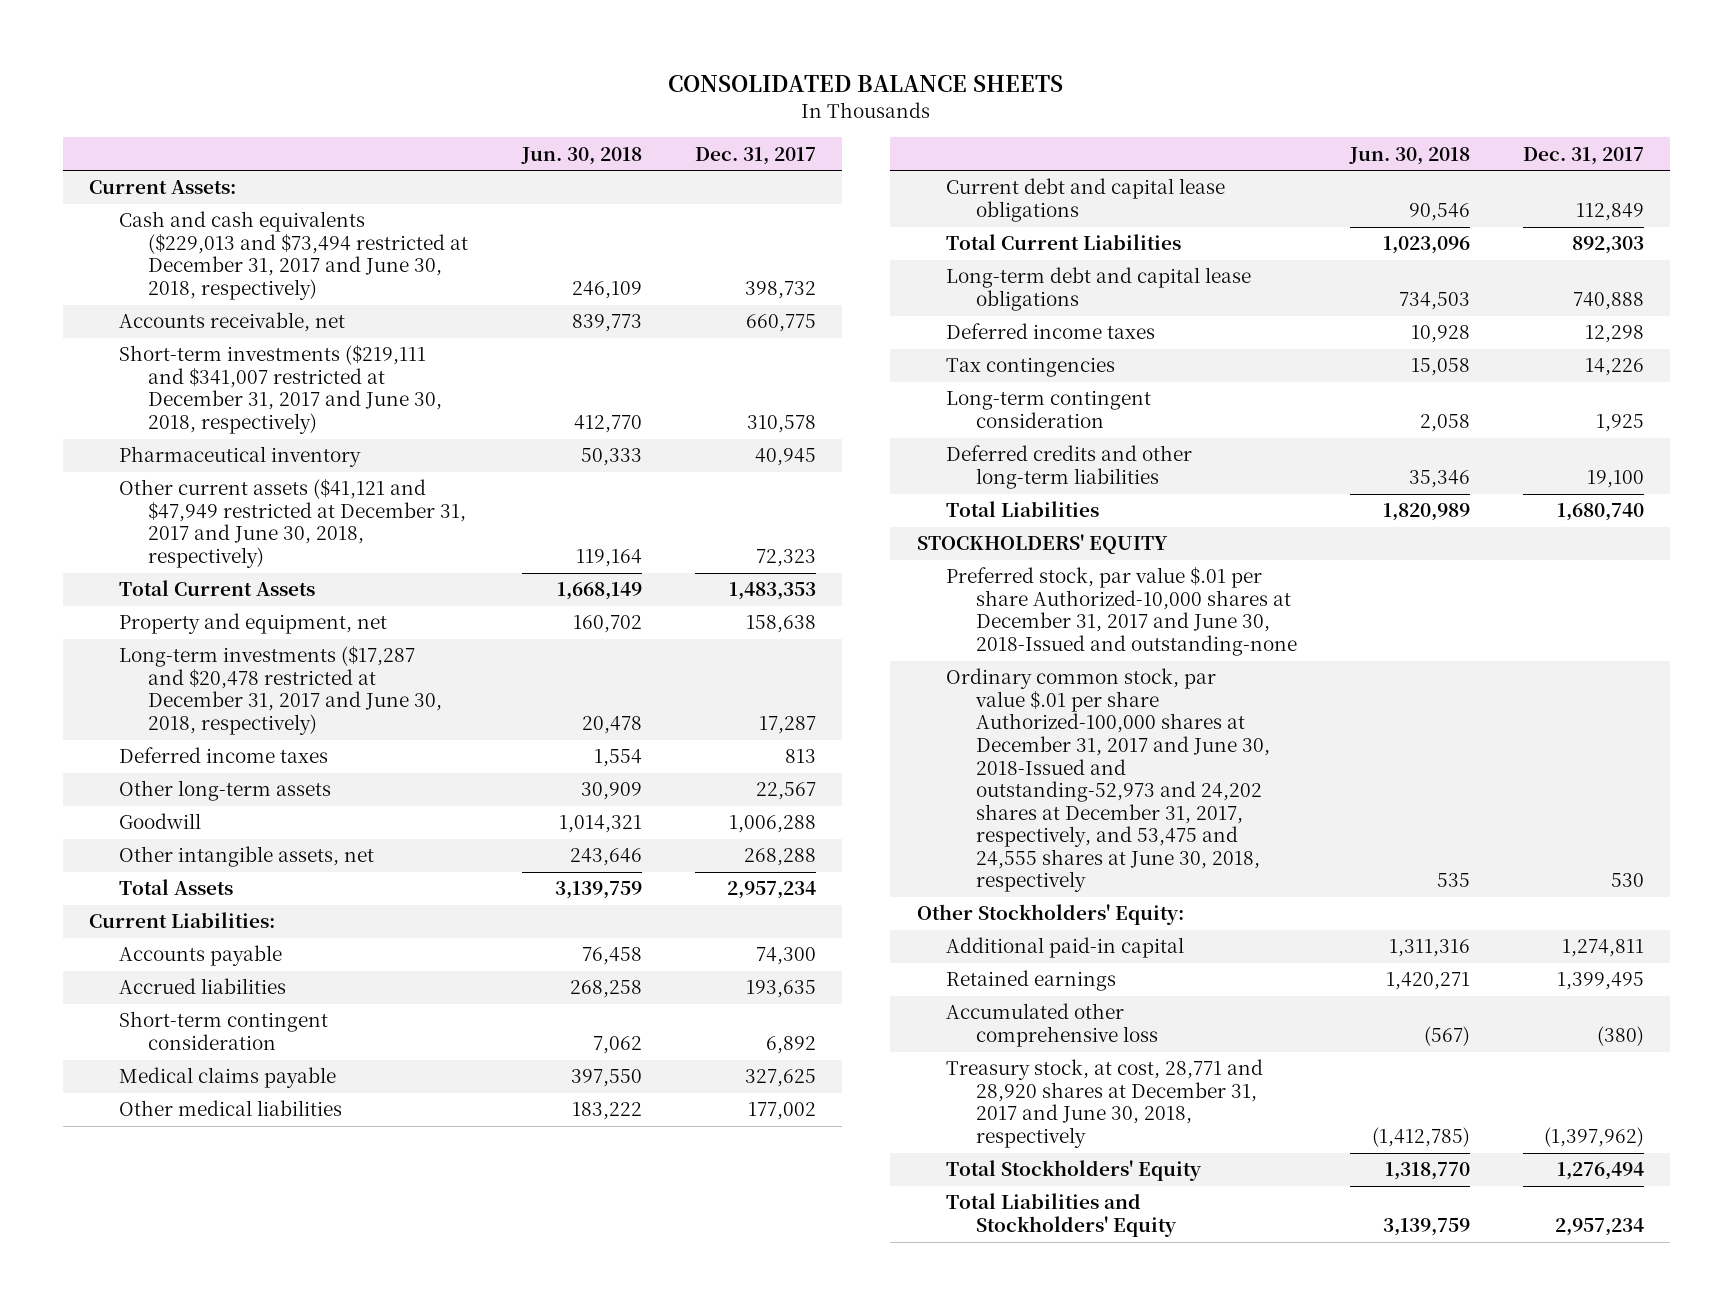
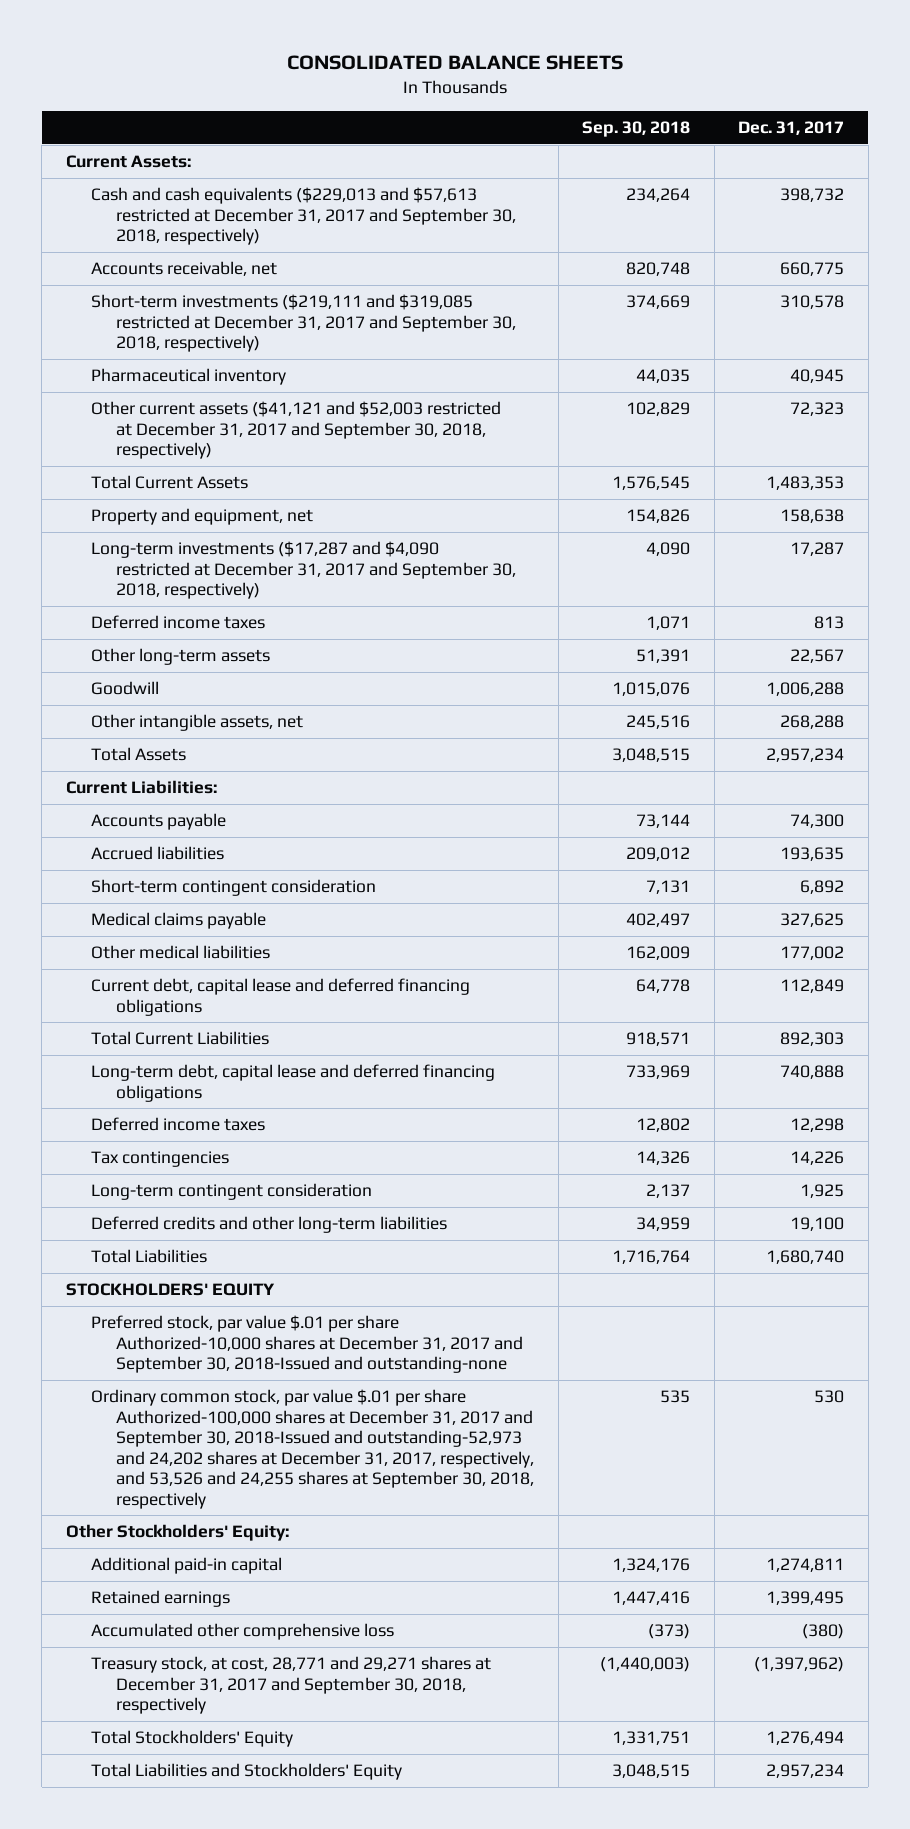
- | Jun. 30, 2018 | Dec. 31, 2017
+ | Sep. 30, 2018 | Dec. 31, 2017
- Cash and cash equivalents ($229,013 and $73,494 restricted at December 31, 2017 and June 30, 2018, respectively) | 246,109 | 398,732
+ Cash and cash equivalents ($229,013 and $57,613 restricted at December 31, 2017 and September 30, 2018, respectively) | 234,264 | 398,732
- Short-term investments ($219,111 and $341,007 restricted at December 31, 2017 and June 30, 2018, respectively) | 412,770 | 310,578
+ Short-term investments ($219,111 and $319,085 restricted at December 31, 2017 and September 30, 2018, respectively) | 374,669 | 310,578
- Other current assets ($41,121 and $47,949 restricted at December 31, 2017 and June 30, 2018, respectively) | 119,164 | 72,323
+ Other current assets ($41,121 and $52,003 restricted at December 31, 2017 and September 30, 2018, respectively) | 102,829 | 72,323
- Long-term investments ($17,287 and $20,478 restricted at December 31, 2017 and June 30, 2018, respectively) | 20,478 | 17,287
+ Long-term investments ($17,287 and $4,090 restricted at December 31, 2017 and September 30, 2018, respectively) | 4,090 | 17,287
- Current debt and capital lease obligations | 90,546 | 112,849
+ Current debt, capital lease and deferred financing obligations | 64,778 | 112,849
- Long-term debt and capital lease obligations | 734,503 | 740,888
+ Long-term debt, capital lease and deferred financing obligations | 733,969 | 740,888
- Preferred stock, par value $.01 per share Authorized-10,000 shares at December 31, 2017 and June 30, 2018-Issued and outstanding-none
- Ordinary common stock, par value $.01 per share Authorized-100,000 shares at December 31, 2017 and June 30, 2018-Issued and outstanding-52,973 and 24,202 shares at December 31, 2017, respectively, and 53,475 and 24,555 shares at June 30, 2018, respectively | 535 | 530
+ Preferred stock, par value $.01 per share Authorized-10,000 shares at December 31, 2017 and September 30, 2018-Issued and outstanding-none
+ Ordinary common stock, par value $.01 per share Authorized-100,000 shares at December 31, 2017 and September 30, 2018-Issued and outstanding-52,973 and 24,202 shares at December 31, 2017, respectively, and 53,526 and 24,255 shares at September 30, 2018, respectively | 535 | 530
- Treasury stock, at cost, 28,771 and 28,920 shares at December 31, 2017 and June 30, 2018, respectively | (1,412,785) | (1,397,962)
+ Treasury stock, at cost, 28,771 and 29,271 shares at December 31, 2017 and September 30, 2018, respectively | (1,440,003) | (1,397,962)

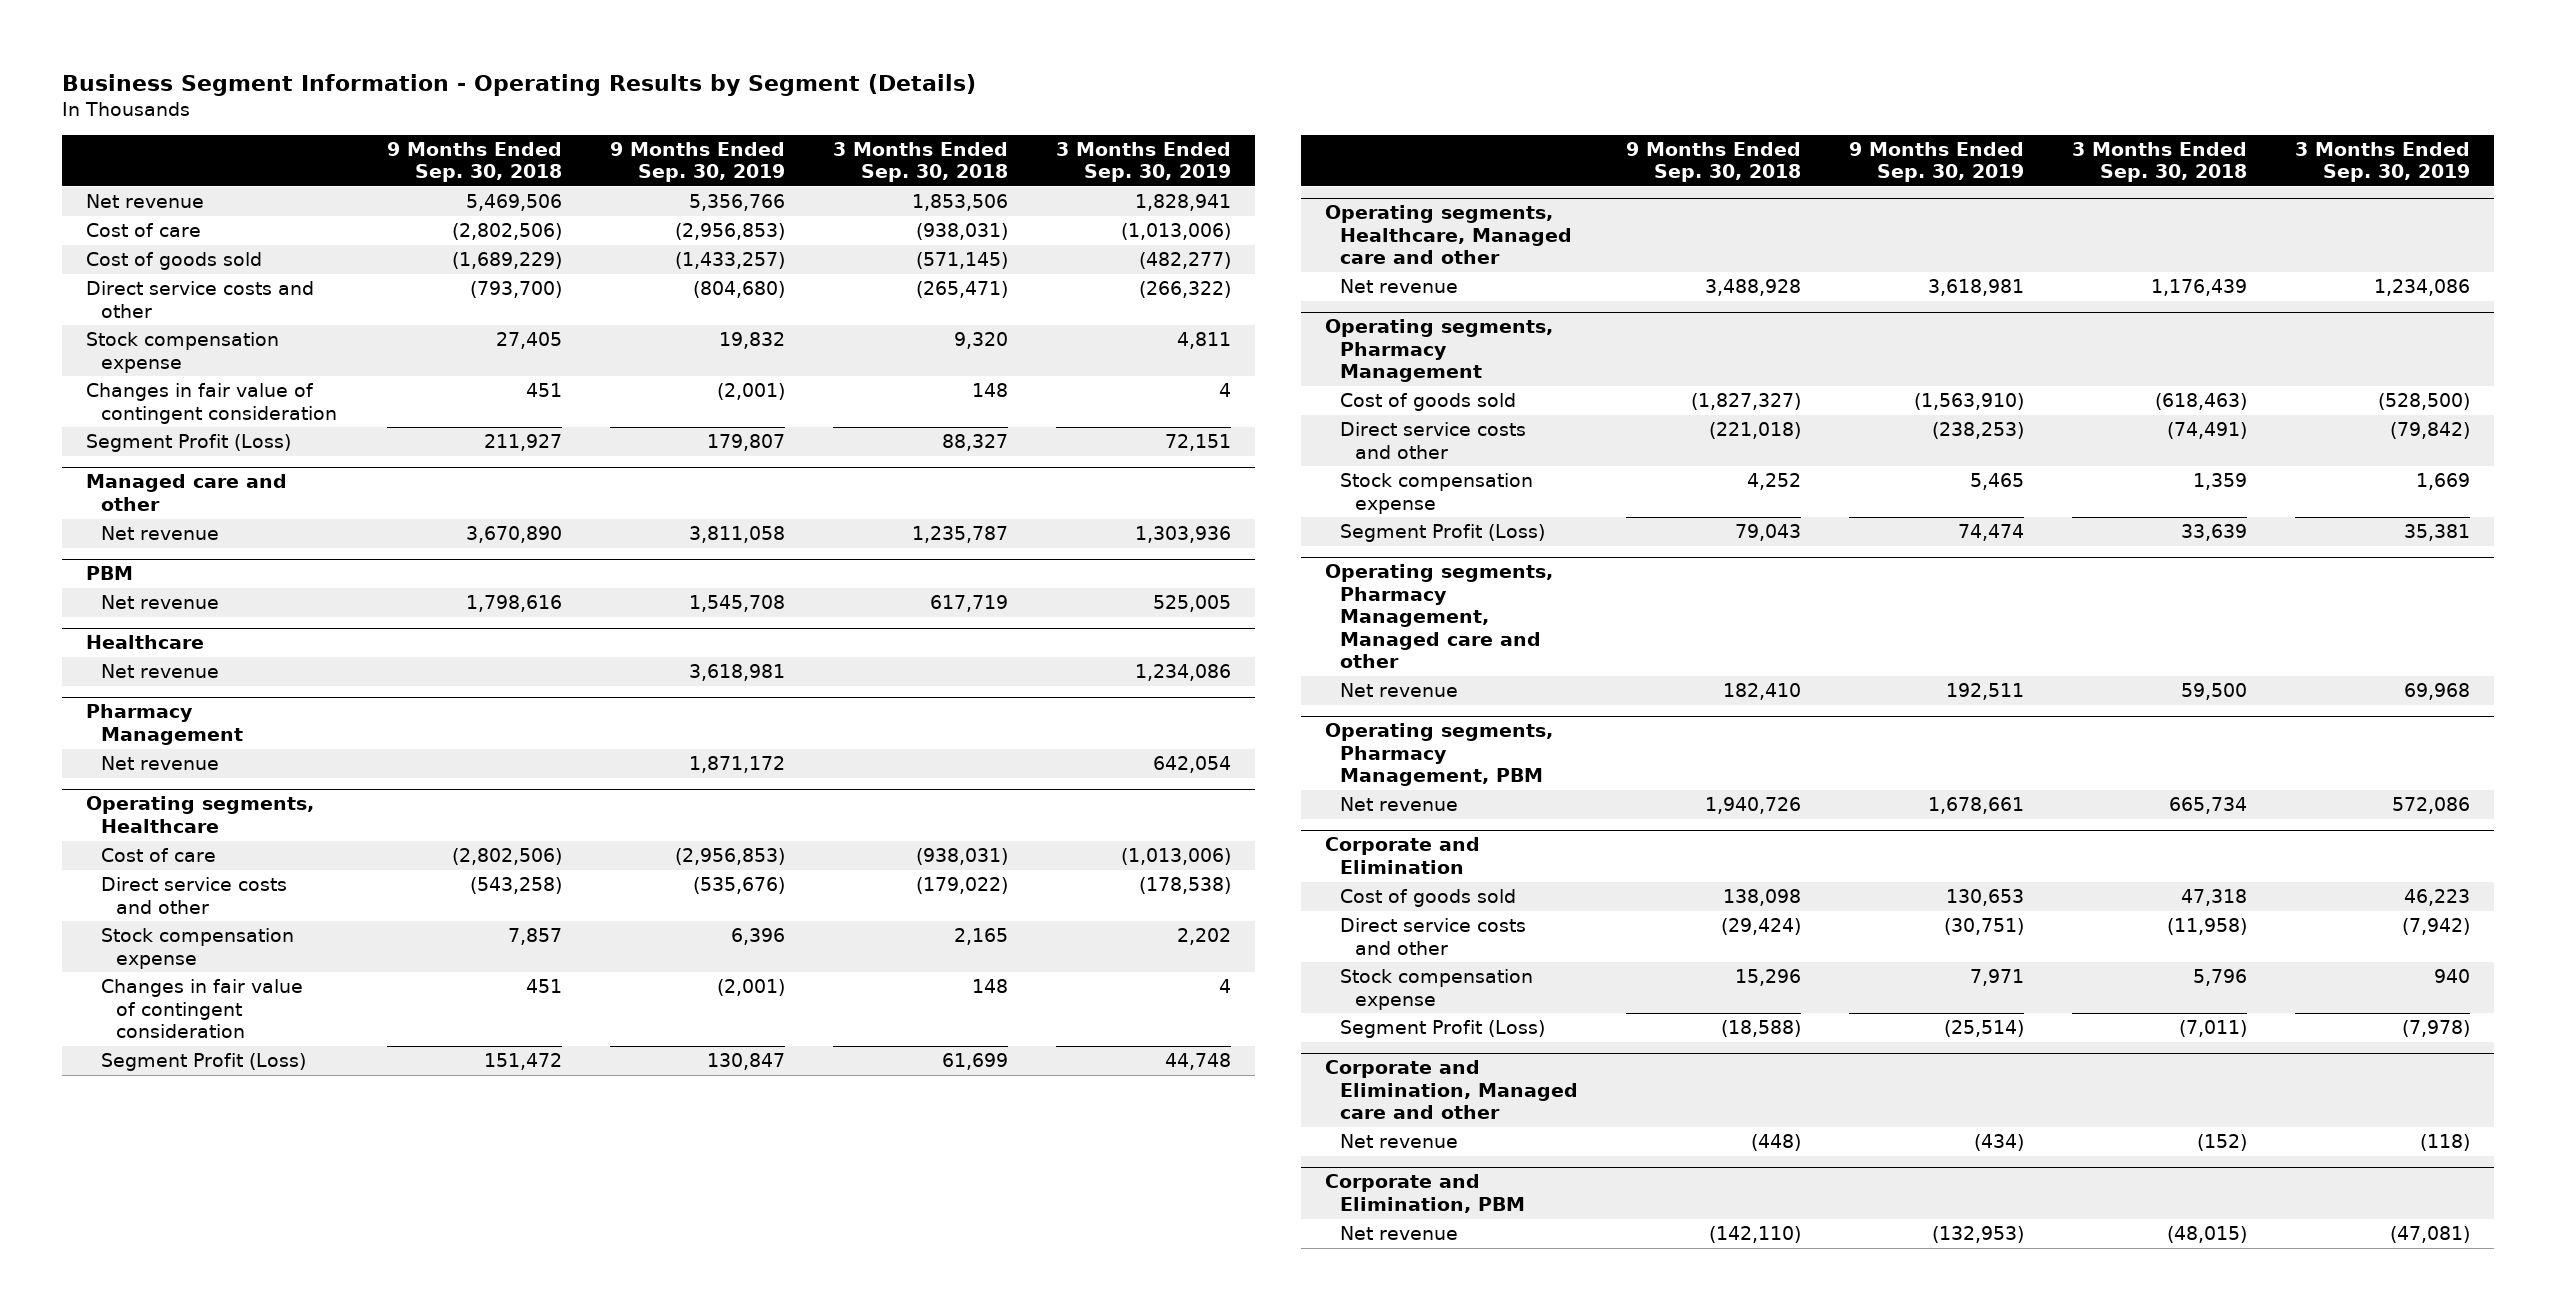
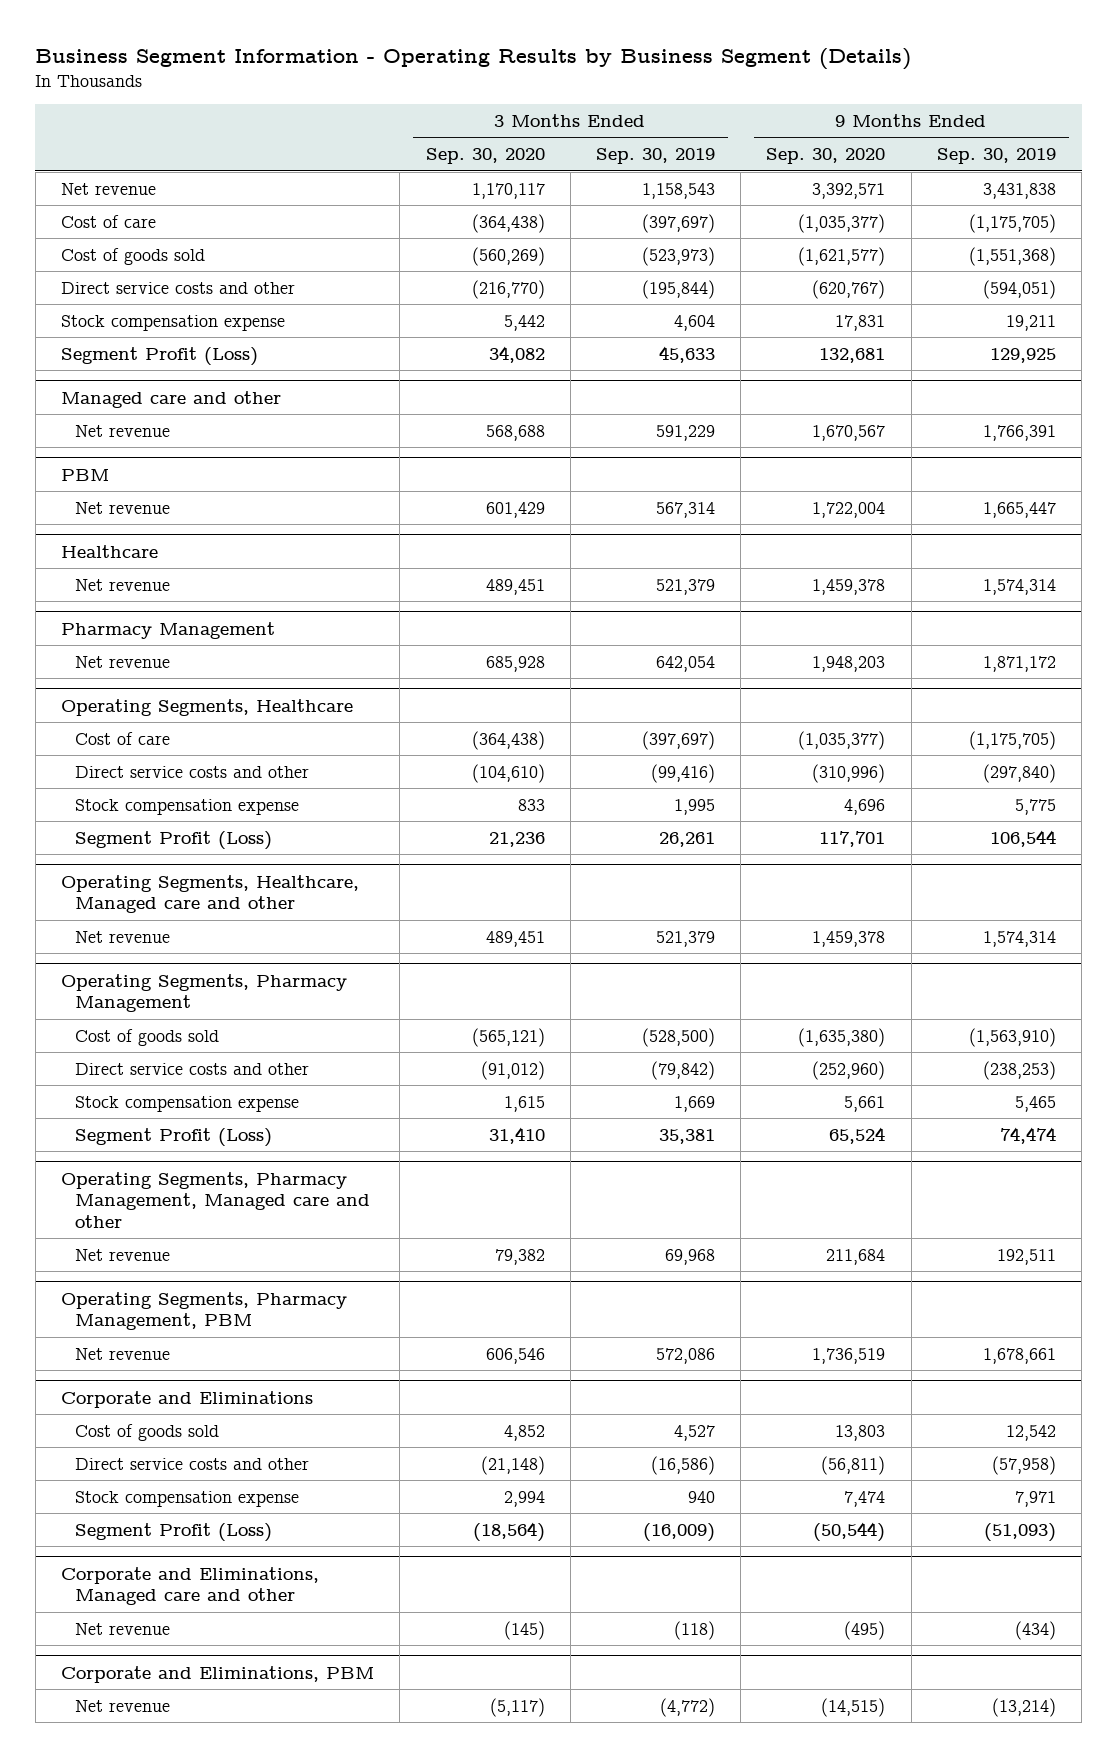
- Business Segment Information - Operating Results by Segment (Details)
+ Business Segment Information - Operating Results by Business Segment (Details)
- | 9 Months Ended Sep. 30, 2018 | 9 Months Ended Sep. 30, 2019 | 3 Months Ended Sep. 30, 2018 | 3 Months Ended Sep. 30, 2019
+ | 3 Months Ended Sep. 30, 2020 | 3 Months Ended Sep. 30, 2019 | 9 Months Ended Sep. 30, 2020 | 9 Months Ended Sep. 30, 2019
- Net revenue | 5,469,506 | 5,356,766 | 1,853,506 | 1,828,941
- Cost of care | (2,802,506) | (2,956,853) | (938,031) | (1,013,006)
- Cost of goods sold | (1,689,229) | (1,433,257) | (571,145) | (482,277)
- Direct service costs and other | (793,700) | (804,680) | (265,471) | (266,322)
- Stock compensation expense | 27,405 | 19,832 | 9,320 | 4,811
- Changes in fair value of contingent consideration | 451 | (2,001) | 148 | 4
- Segment Profit (Loss) | 211,927 | 179,807 | 88,327 | 72,151
+ Net revenue | 1,170,117 | 1,158,543 | 3,392,571 | 3,431,838
+ Cost of care | (364,438) | (397,697) | (1,035,377) | (1,175,705)
+ Cost of goods sold | (560,269) | (523,973) | (1,621,577) | (1,551,368)
+ Direct service costs and other | (216,770) | (195,844) | (620,767) | (594,051)
+ Stock compensation expense | 5,442 | 4,604 | 17,831 | 19,211
+ Segment Profit (Loss) | 34,082 | 45,633 | 132,681 | 129,925
@ Managed care and other
- Net revenue | 3,670,890 | 3,811,058 | 1,235,787 | 1,303,936
+ Net revenue | 568,688 | 591,229 | 1,670,567 | 1,766,391
@ PBM
- Net revenue | 1,798,616 | 1,545,708 | 617,719 | 525,005
+ Net revenue | 601,429 | 567,314 | 1,722,004 | 1,665,447
@ Healthcare
- Net revenue | | 3,618,981 | | 1,234,086
+ Net revenue | 489,451 | 521,379 | 1,459,378 | 1,574,314
- Operating segments, Healthcare
- Cost of care | (2,802,506) | (2,956,853) | (938,031) | (1,013,006)
- Direct service costs and other | (543,258) | (535,676) | (179,022) | (178,538)
- Stock compensation expense | 7,857 | 6,396 | 2,165 | 2,202
- Changes in fair value of contingent consideration | 451 | (2,001) | 148 | 4
- Segment Profit (Loss) | 151,472 | 130,847 | 61,699 | 44,748
- Operating segments, Healthcare, Managed care and other
- Net revenue | 3,488,928 | 3,618,981 | 1,176,439 | 1,234,086
- Operating segments, Pharmacy Management
+ Operating Segments, Healthcare
+ Cost of care | (364,438) | (397,697) | (1,035,377) | (1,175,705)
+ Direct service costs and other | (104,610) | (99,416) | (310,996) | (297,840)
+ Stock compensation expense | 833 | 1,995 | 4,696 | 5,775
+ Segment Profit (Loss) | 21,236 | 26,261 | 117,701 | 106,544
+ Operating Segments, Healthcare, Managed care and other
+ Net revenue | 489,451 | 521,379 | 1,459,378 | 1,574,314
+ Operating Segments, Pharmacy Management
- Operating segments, Pharmacy Management, Managed care and other
+ Operating Segments, Pharmacy Management, Managed care and other
- Operating segments, Pharmacy Management, PBM
+ Operating Segments, Pharmacy Management, PBM
- Corporate and Elimination
- Cost of goods sold | 138,098 | 130,653 | 47,318 | 46,223
- Direct service costs and other | (29,424) | (30,751) | (11,958) | (7,942)
+ Corporate and Eliminations
+ Cost of goods sold | 4,852 | 4,527 | 13,803 | 12,542
+ Direct service costs and other | (21,148) | (16,586) | (56,811) | (57,958)
- Segment Profit (Loss) | (18,588) | (25,514) | (7,011) | (7,978)
- Corporate and Elimination, Managed care and other
+ Segment Profit (Loss) | (18,564) | (16,009) | (50,544) | (51,093)
+ Corporate and Eliminations, Managed care and other
- Corporate and Elimination, PBM
- Net revenue | (142,110) | (132,953) | (48,015) | (47,081)
+ Corporate and Eliminations, PBM
+ Net revenue | (5,117) | (4,772) | (14,515) | (13,214)

